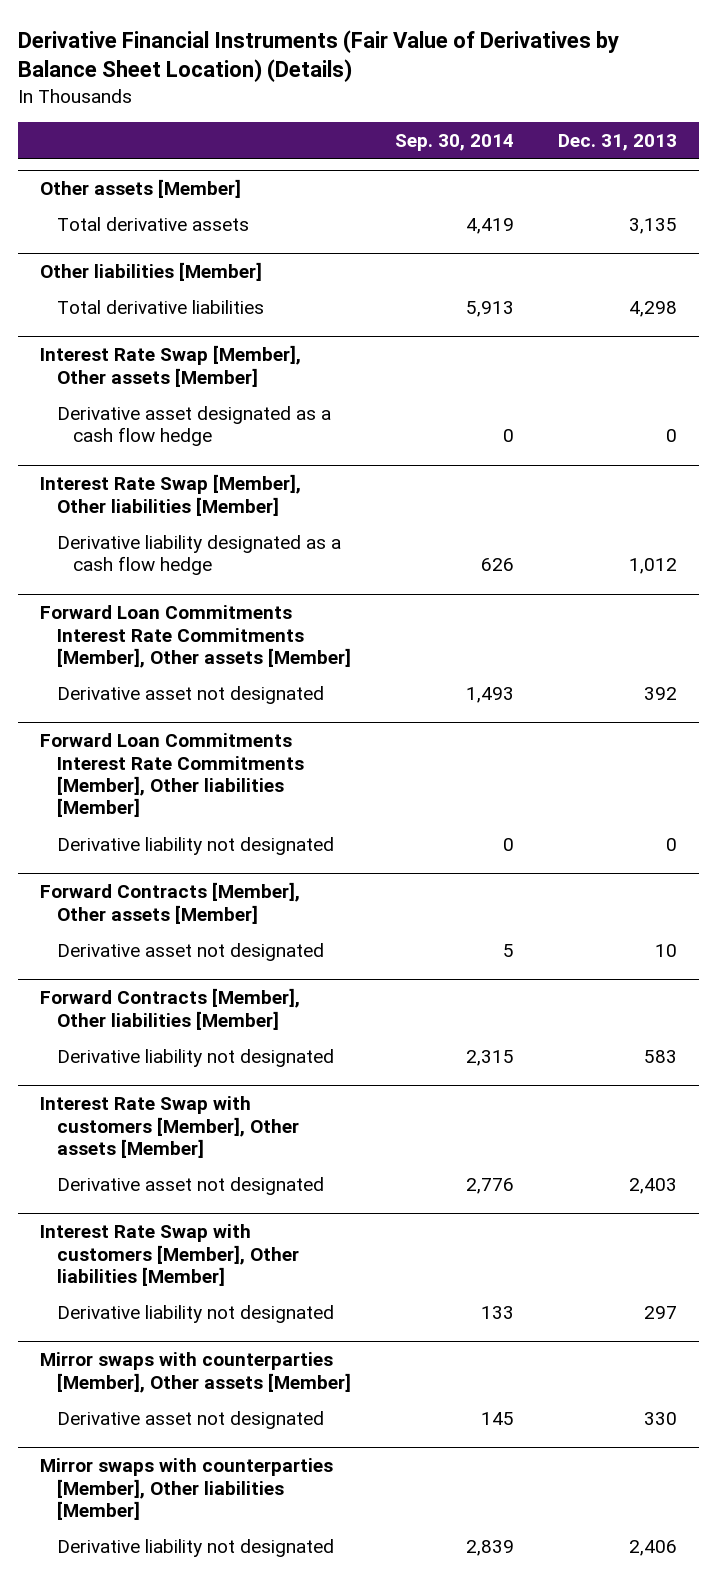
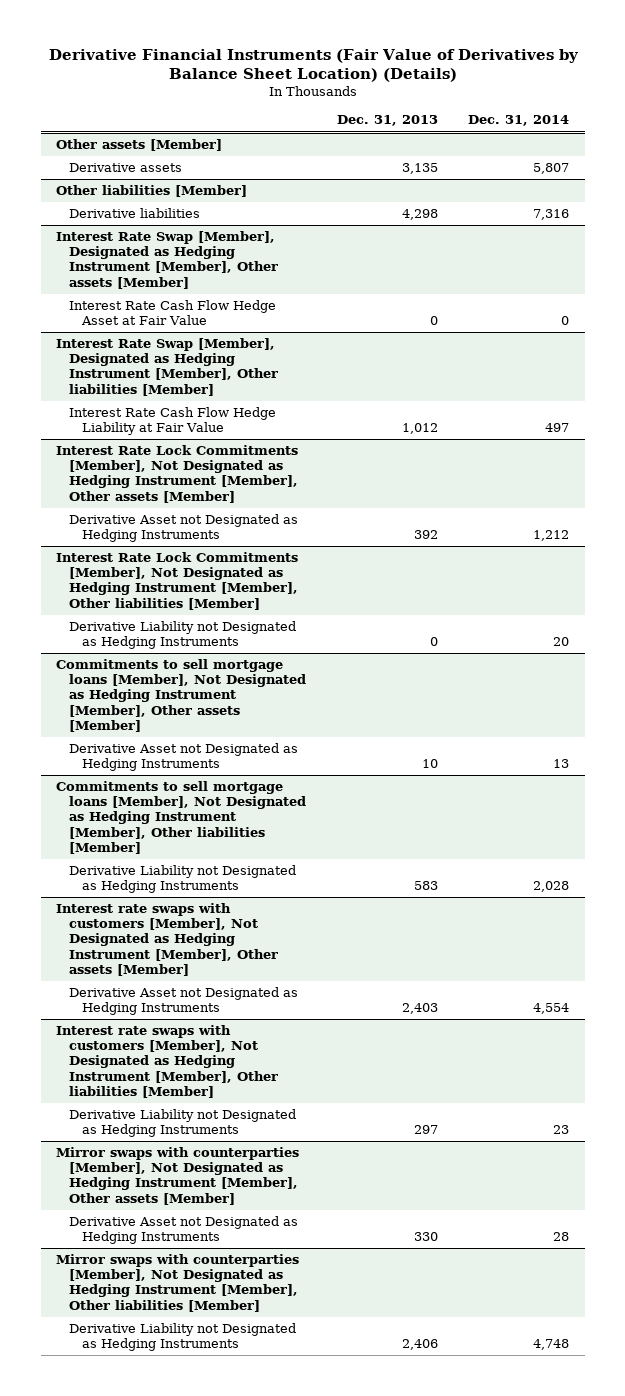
- | Sep. 30, 2014 | Dec. 31, 2013
+ | Dec. 31, 2013 | Dec. 31, 2014
@ Other assets [Member]
- Total derivative assets | 4,419 | 3,135
+ Derivative assets | 3,135 | 5,807
@ Other liabilities [Member]
- Total derivative liabilities | 5,913 | 4,298
- Interest Rate Swap [Member], Other assets [Member]
- Derivative asset designated as a cash flow hedge | 0 | 0
- Interest Rate Swap [Member], Other liabilities [Member]
- Derivative liability designated as a cash flow hedge | 626 | 1,012
- Forward Loan Commitments Interest Rate Commitments [Member], Other assets [Member]
- Derivative asset not designated | 1,493 | 392
- Forward Loan Commitments Interest Rate Commitments [Member], Other liabilities [Member]
- Derivative liability not designated | 0 | 0
- Forward Contracts [Member], Other assets [Member]
- Derivative asset not designated | 5 | 10
- Forward Contracts [Member], Other liabilities [Member]
- Derivative liability not designated | 2,315 | 583
- Interest Rate Swap with customers [Member], Other assets [Member]
- Derivative asset not designated | 2,776 | 2,403
- Interest Rate Swap with customers [Member], Other liabilities [Member]
- Derivative liability not designated | 133 | 297
- Mirror swaps with counterparties [Member], Other assets [Member]
- Derivative asset not designated | 145 | 330
- Mirror swaps with counterparties [Member], Other liabilities [Member]
- Derivative liability not designated | 2,839 | 2,406
@ Other liabilities [Member]
+ Derivative liabilities | 4,298 | 7,316
+ Interest Rate Swap [Member], Designated as Hedging Instrument [Member], Other assets [Member]
+ Interest Rate Cash Flow Hedge Asset at Fair Value | 0 | 0
+ Interest Rate Swap [Member], Designated as Hedging Instrument [Member], Other liabilities [Member]
+ Interest Rate Cash Flow Hedge Liability at Fair Value | 1,012 | 497
+ Interest Rate Lock Commitments [Member], Not Designated as Hedging Instrument [Member], Other assets [Member]
+ Derivative Asset not Designated as Hedging Instruments | 392 | 1,212
+ Interest Rate Lock Commitments [Member], Not Designated as Hedging Instrument [Member], Other liabilities [Member]
+ Derivative Liability not Designated as Hedging Instruments | 0 | 20
+ Commitments to sell mortgage loans [Member], Not Designated as Hedging Instrument [Member], Other assets [Member]
+ Derivative Asset not Designated as Hedging Instruments | 10 | 13
+ Commitments to sell mortgage loans [Member], Not Designated as Hedging Instrument [Member], Other liabilities [Member]
+ Derivative Liability not Designated as Hedging Instruments | 583 | 2,028
+ Interest rate swaps with customers [Member], Not Designated as Hedging Instrument [Member], Other assets [Member]
+ Derivative Asset not Designated as Hedging Instruments | 2,403 | 4,554
+ Interest rate swaps with customers [Member], Not Designated as Hedging Instrument [Member], Other liabilities [Member]
+ Derivative Liability not Designated as Hedging Instruments | 297 | 23
+ Mirror swaps with counterparties [Member], Not Designated as Hedging Instrument [Member], Other assets [Member]
+ Derivative Asset not Designated as Hedging Instruments | 330 | 28
+ Mirror swaps with counterparties [Member], Not Designated as Hedging Instrument [Member], Other liabilities [Member]
+ Derivative Liability not Designated as Hedging Instruments | 2,406 | 4,748

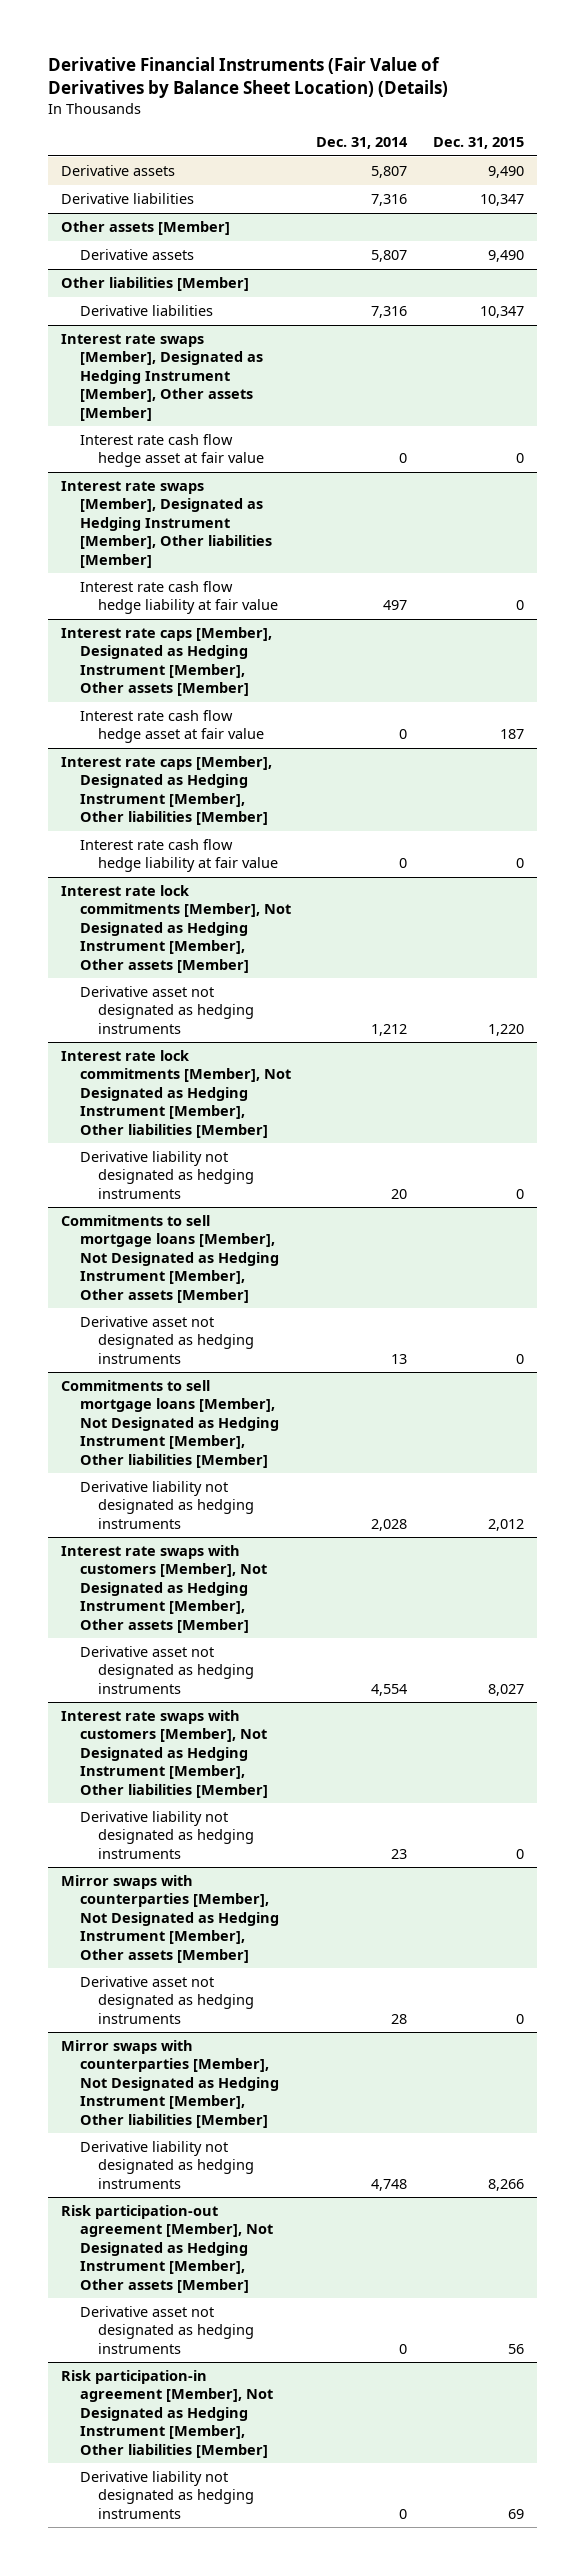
- | Dec. 31, 2013 | Dec. 31, 2014
+ | Dec. 31, 2014 | Dec. 31, 2015
+ Derivative assets | 5,807 | 9,490
+ Derivative liabilities | 7,316 | 10,347
- Interest Rate Swap [Member], Designated as Hedging Instrument [Member], Other assets [Member]
- Interest Rate Cash Flow Hedge Asset at Fair Value | 0 | 0
- Interest Rate Swap [Member], Designated as Hedging Instrument [Member], Other liabilities [Member]
- Interest Rate Cash Flow Hedge Liability at Fair Value | 1,012 | 497
- Interest Rate Lock Commitments [Member], Not Designated as Hedging Instrument [Member], Other assets [Member]
- Derivative Asset not Designated as Hedging Instruments | 392 | 1,212
- Interest Rate Lock Commitments [Member], Not Designated as Hedging Instrument [Member], Other liabilities [Member]
- Derivative Liability not Designated as Hedging Instruments | 0 | 20
+ Interest rate swaps [Member], Designated as Hedging Instrument [Member], Other assets [Member]
+ Interest rate cash flow hedge asset at fair value | 0 | 0
+ Interest rate swaps [Member], Designated as Hedging Instrument [Member], Other liabilities [Member]
+ Interest rate cash flow hedge liability at fair value | 497 | 0
+ Interest rate caps [Member], Designated as Hedging Instrument [Member], Other assets [Member]
+ Interest rate cash flow hedge asset at fair value | 0 | 187
+ Interest rate caps [Member], Designated as Hedging Instrument [Member], Other liabilities [Member]
+ Interest rate cash flow hedge liability at fair value | 0 | 0
+ Interest rate lock commitments [Member], Not Designated as Hedging Instrument [Member], Other assets [Member]
+ Derivative asset not designated as hedging instruments | 1,212 | 1,220
+ Interest rate lock commitments [Member], Not Designated as Hedging Instrument [Member], Other liabilities [Member]
+ Derivative liability not designated as hedging instruments | 20 | 0
@ Commitments to sell mortgage loans [Member], Not Designated as Hedging Instrument [Member], Other assets [Member]
- Derivative Asset not Designated as Hedging Instruments | 10 | 13
+ Derivative asset not designated as hedging instruments | 13 | 0
@ Commitments to sell mortgage loans [Member], Not Designated as Hedging Instrument [Member], Other liabilities [Member]
- Derivative Liability not Designated as Hedging Instruments | 583 | 2,028
+ Derivative liability not designated as hedging instruments | 2,028 | 2,012
@ Interest rate swaps with customers [Member], Not Designated as Hedging Instrument [Member], Other assets [Member]
- Derivative Asset not Designated as Hedging Instruments | 2,403 | 4,554
+ Derivative asset not designated as hedging instruments | 4,554 | 8,027
@ Interest rate swaps with customers [Member], Not Designated as Hedging Instrument [Member], Other liabilities [Member]
- Derivative Liability not Designated as Hedging Instruments | 297 | 23
+ Derivative liability not designated as hedging instruments | 23 | 0
@ Mirror swaps with counterparties [Member], Not Designated as Hedging Instrument [Member], Other assets [Member]
- Derivative Asset not Designated as Hedging Instruments | 330 | 28
+ Derivative asset not designated as hedging instruments | 28 | 0
@ Mirror swaps with counterparties [Member], Not Designated as Hedging Instrument [Member], Other liabilities [Member]
- Derivative Liability not Designated as Hedging Instruments | 2,406 | 4,748
+ Derivative liability not designated as hedging instruments | 4,748 | 8,266
+ Risk participation-out agreement [Member], Not Designated as Hedging Instrument [Member], Other assets [Member]
+ Derivative asset not designated as hedging instruments | 0 | 56
+ Risk participation-in agreement [Member], Not Designated as Hedging Instrument [Member], Other liabilities [Member]
+ Derivative liability not designated as hedging instruments | 0 | 69

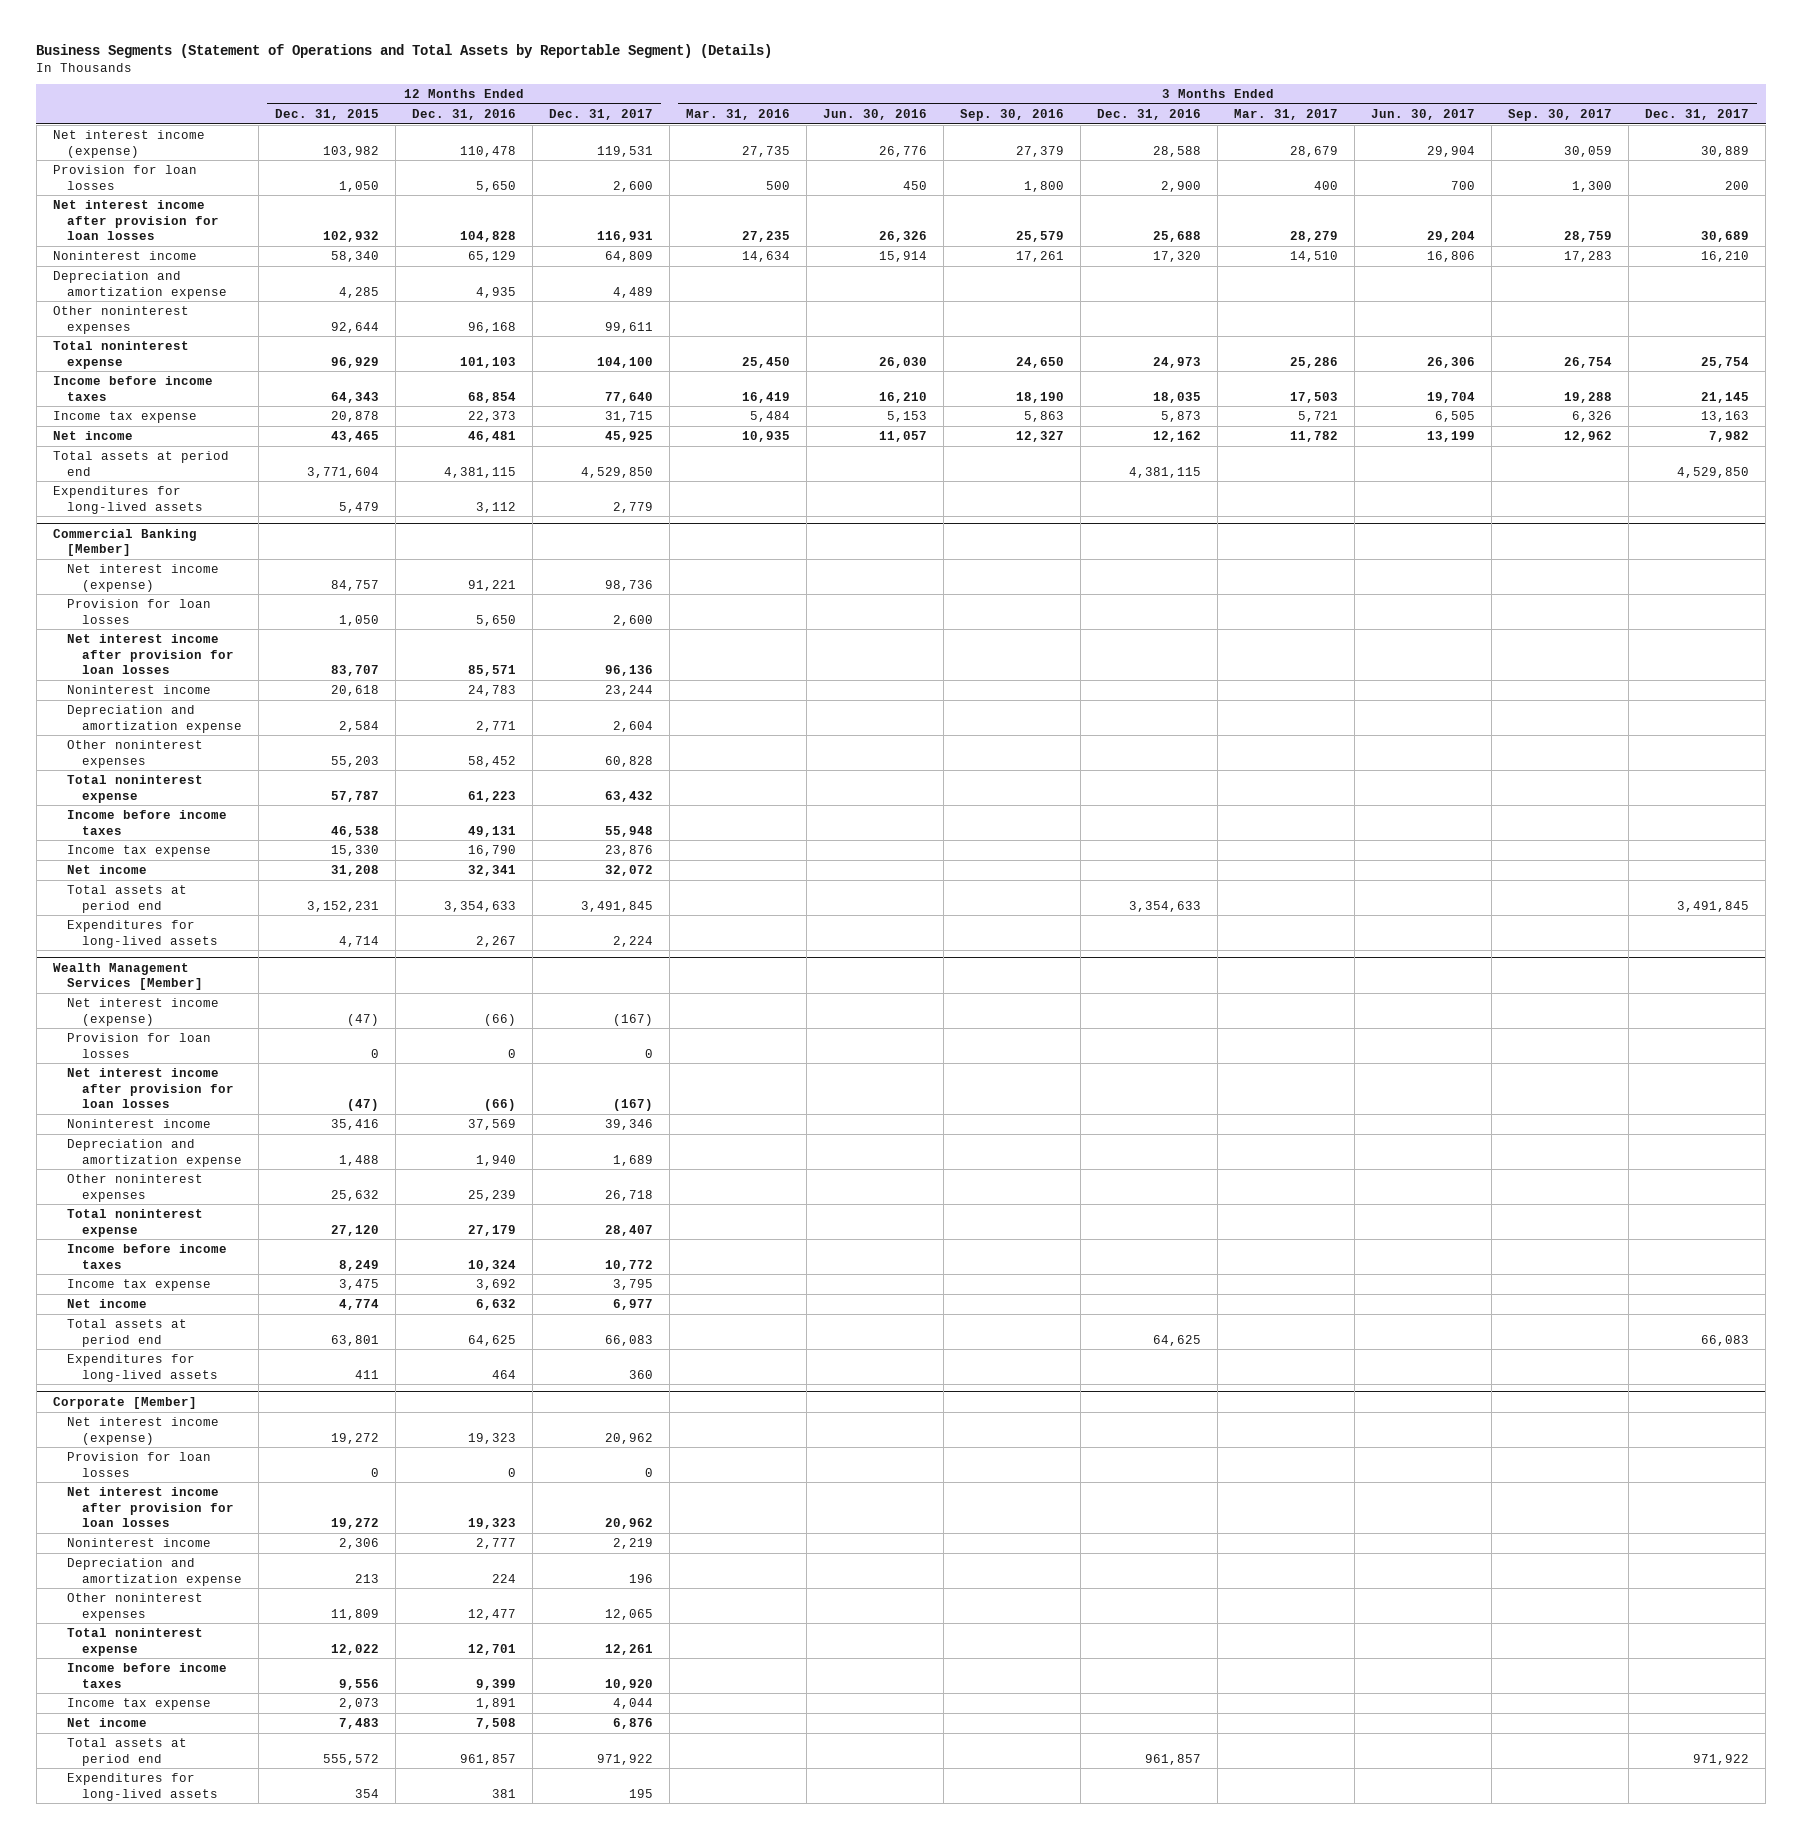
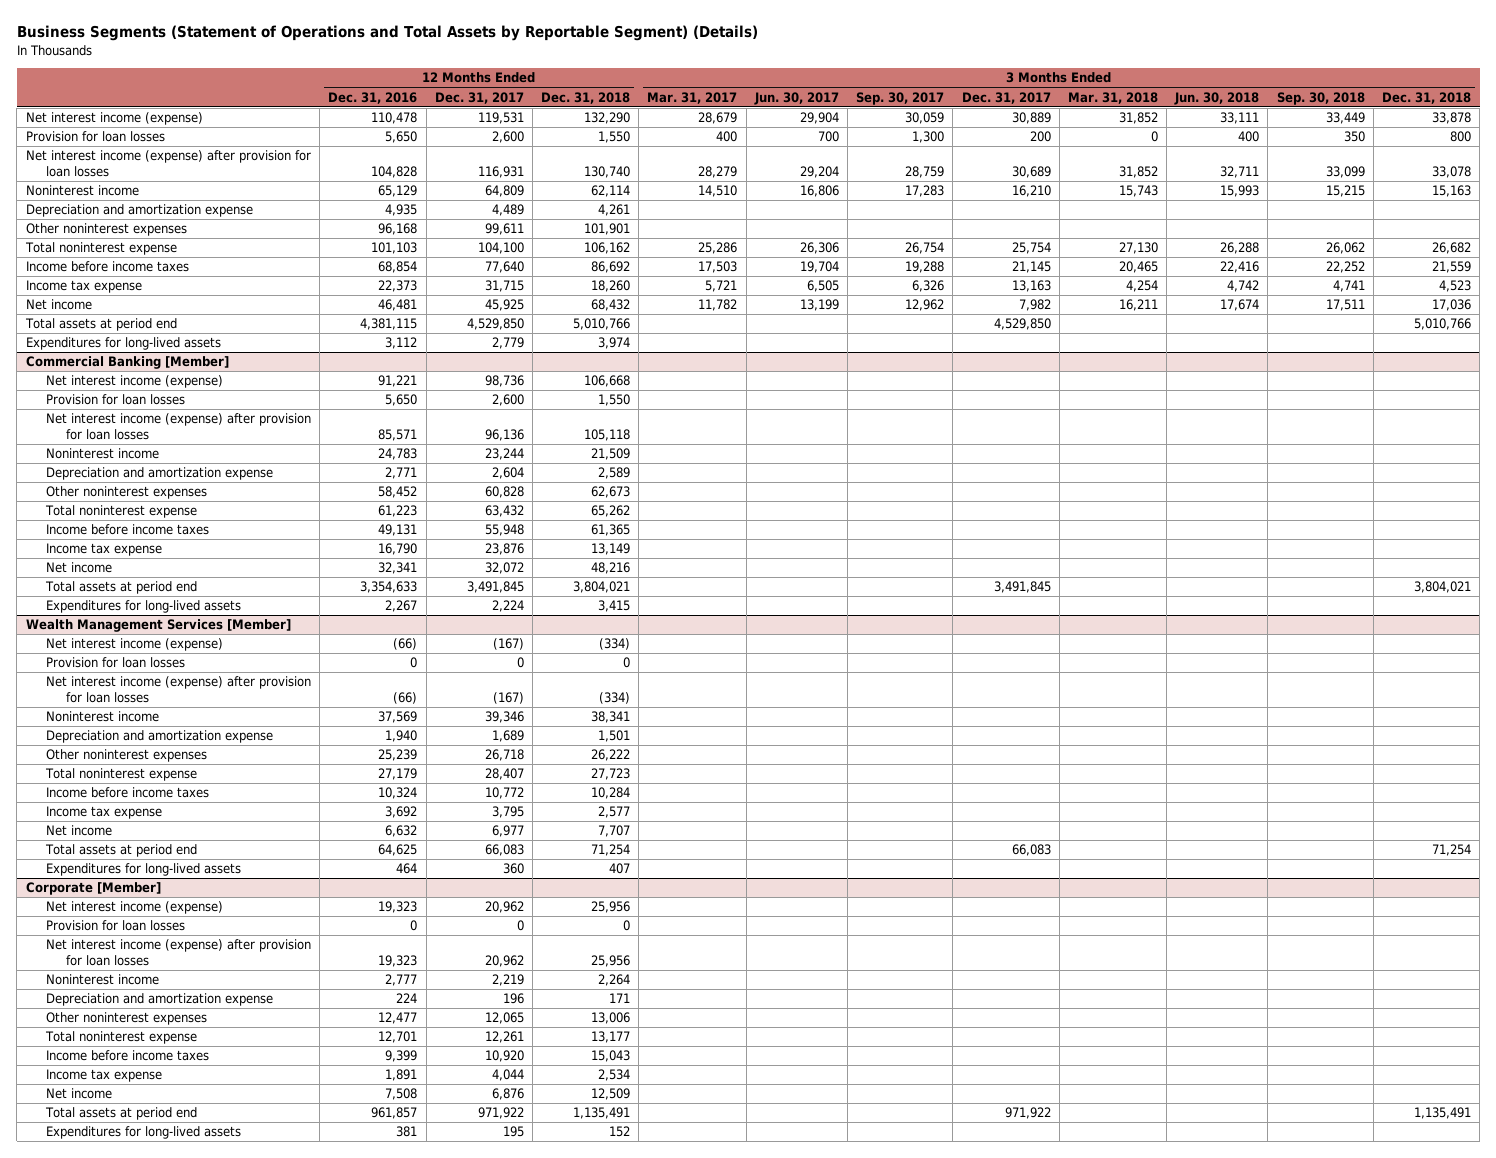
- | 12 Months Ended Dec. 31, 2015 | 12 Months Ended Dec. 31, 2016 | 12 Months Ended Dec. 31, 2017 | 3 Months Ended Mar. 31, 2016 | 3 Months Ended Jun. 30, 2016 | 3 Months Ended Sep. 30, 2016 | 3 Months Ended Dec. 31, 2016 | 3 Months Ended Mar. 31, 2017 | 3 Months Ended Jun. 30, 2017 | 3 Months Ended Sep. 30, 2017 | 3 Months Ended Dec. 31, 2017
+ | 12 Months Ended Dec. 31, 2016 | 12 Months Ended Dec. 31, 2017 | 12 Months Ended Dec. 31, 2018 | 3 Months Ended Mar. 31, 2017 | 3 Months Ended Jun. 30, 2017 | 3 Months Ended Sep. 30, 2017 | 3 Months Ended Dec. 31, 2017 | 3 Months Ended Mar. 31, 2018 | 3 Months Ended Jun. 30, 2018 | 3 Months Ended Sep. 30, 2018 | 3 Months Ended Dec. 31, 2018
- Net interest income after provision for loan losses | 102,932 | 104,828 | 116,931 | 27,235 | 26,326 | 25,579 | 25,688 | 28,279 | 29,204 | 28,759 | 30,689
+ Net interest income (expense) after provision for loan losses | 104,828 | 116,931 | 130,740 | 28,279 | 29,204 | 28,759 | 30,689 | 31,852 | 32,711 | 33,099 | 33,078
@ Commercial Banking [Member]
- Net interest income after provision for loan losses | 83,707 | 85,571 | 96,136 | | | | | | | |
+ Net interest income (expense) after provision for loan losses | 85,571 | 96,136 | 105,118 | | | | | | | |
@ Wealth Management Services [Member]
- Net interest income after provision for loan losses | (47) | (66) | (167) | | | | | | | |
+ Net interest income (expense) after provision for loan losses | (66) | (167) | (334) | | | | | | | |
@ Corporate [Member]
- Net interest income after provision for loan losses | 19,272 | 19,323 | 20,962 | | | | | | | |
+ Net interest income (expense) after provision for loan losses | 19,323 | 20,962 | 25,956 | | | | | | | |

